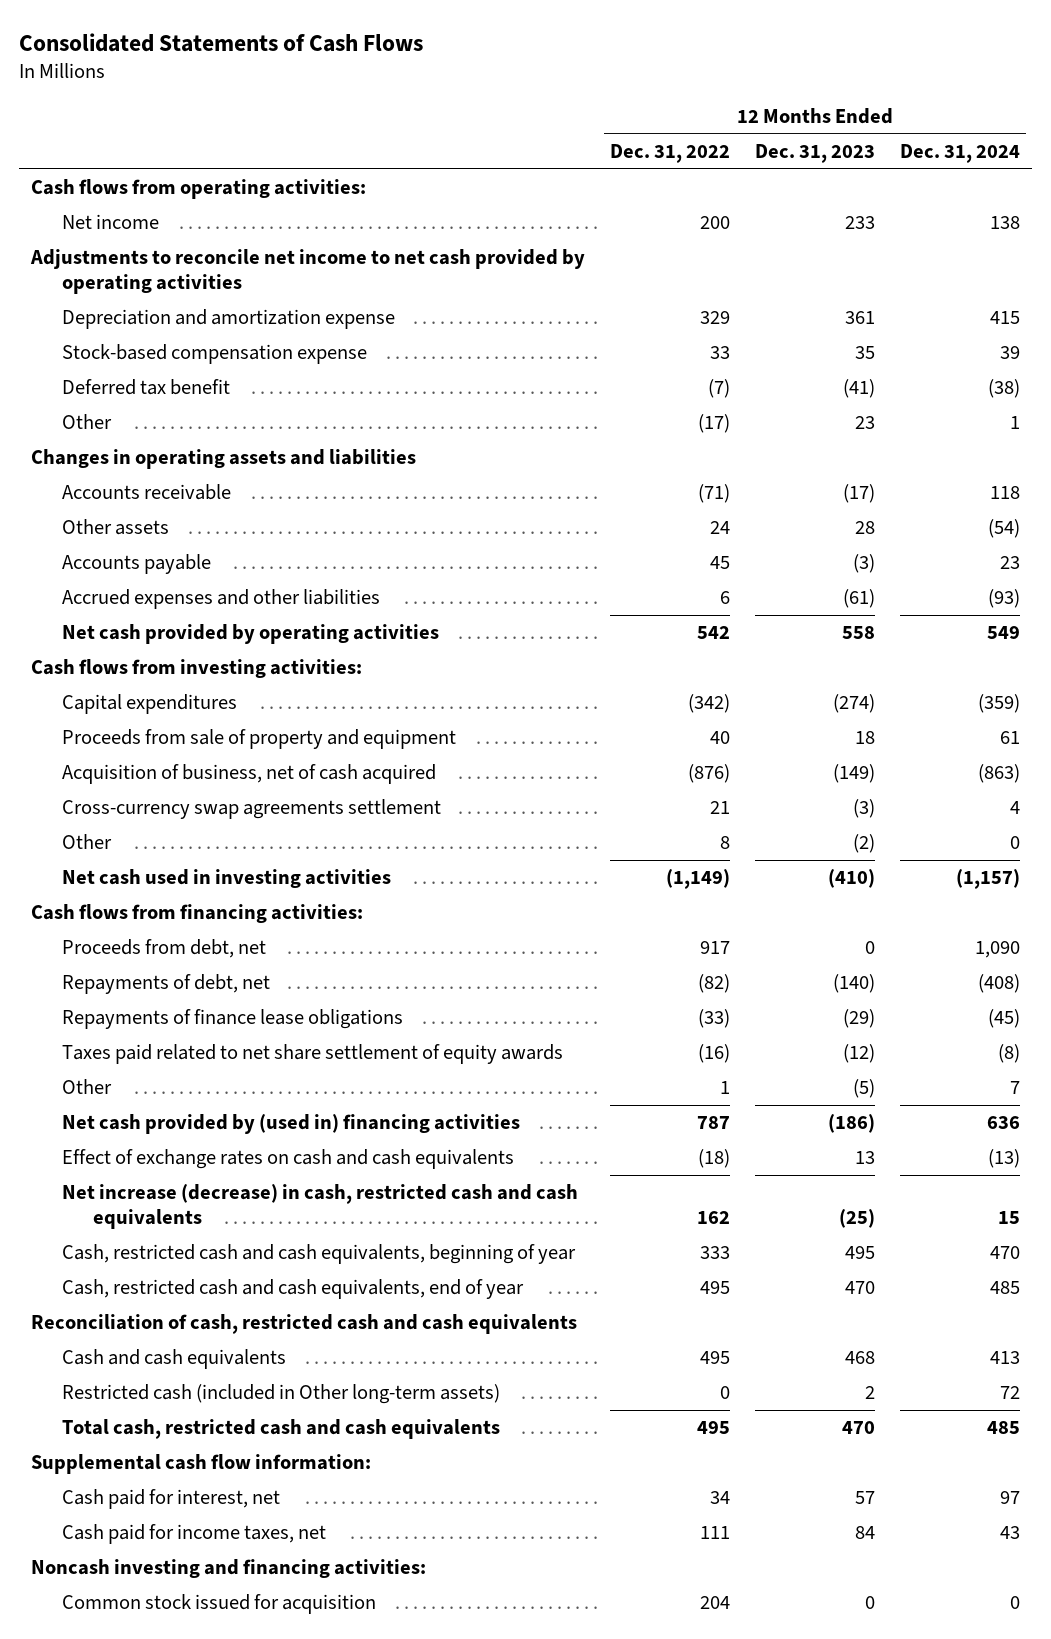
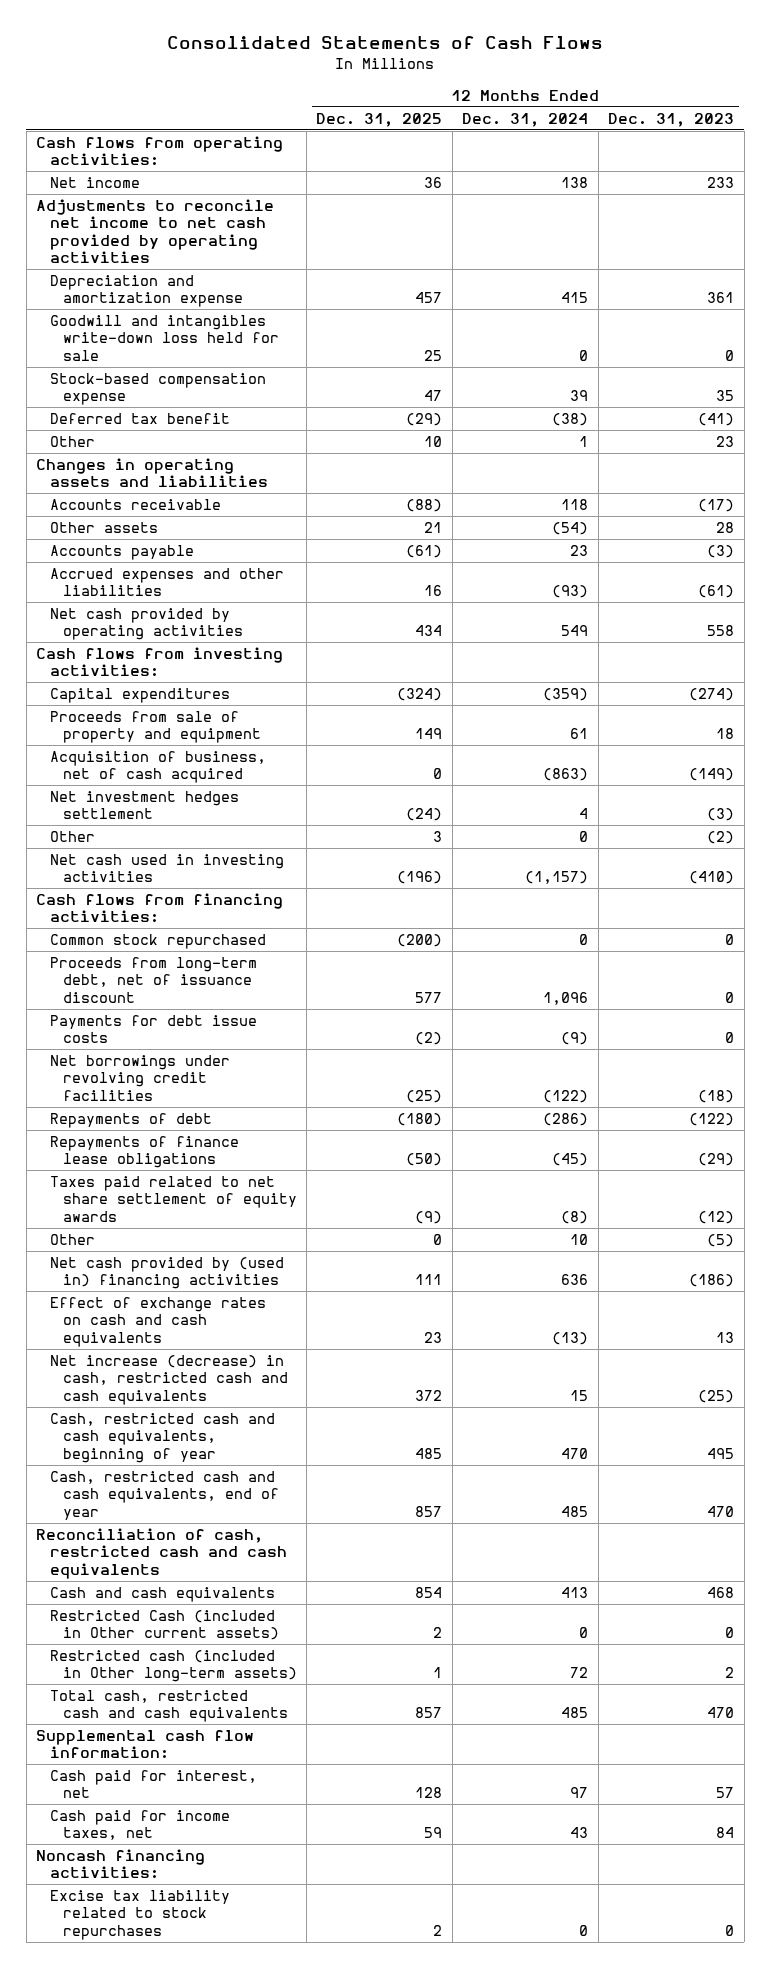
- | 12 Months Ended Dec. 31, 2022 | 12 Months Ended Dec. 31, 2023 | 12 Months Ended Dec. 31, 2024
+ | 12 Months Ended Dec. 31, 2025 | 12 Months Ended Dec. 31, 2024 | 12 Months Ended Dec. 31, 2023
+ Goodwill and intangibles write-down loss held for sale | 25 | 0 | 0
- Cross-currency swap agreements settlement | 21 | (3) | 4
+ Net investment hedges settlement | (24) | 4 | (3)
- Proceeds from debt, net | 917 | 0 | 1,090
- Repayments of debt, net | (82) | (140) | (408)
+ Common stock repurchased | (200) | 0 | 0
+ Proceeds from long-term debt, net of issuance discount | 577 | 1,096 | 0
+ Payments for debt issue costs | (2) | (9) | 0
+ Net borrowings under revolving credit facilities | (25) | (122) | (18)
+ Repayments of debt | (180) | (286) | (122)
- Other | 1 | (5) | 7
+ Other | 0 | 10 | (5)
+ Restricted Cash (included in Other current assets) | 2 | 0 | 0
- Noncash investing and financing activities:
- Common stock issued for acquisition | 204 | 0 | 0
+ Noncash financing activities:
+ Excise tax liability related to stock repurchases | 2 | 0 | 0

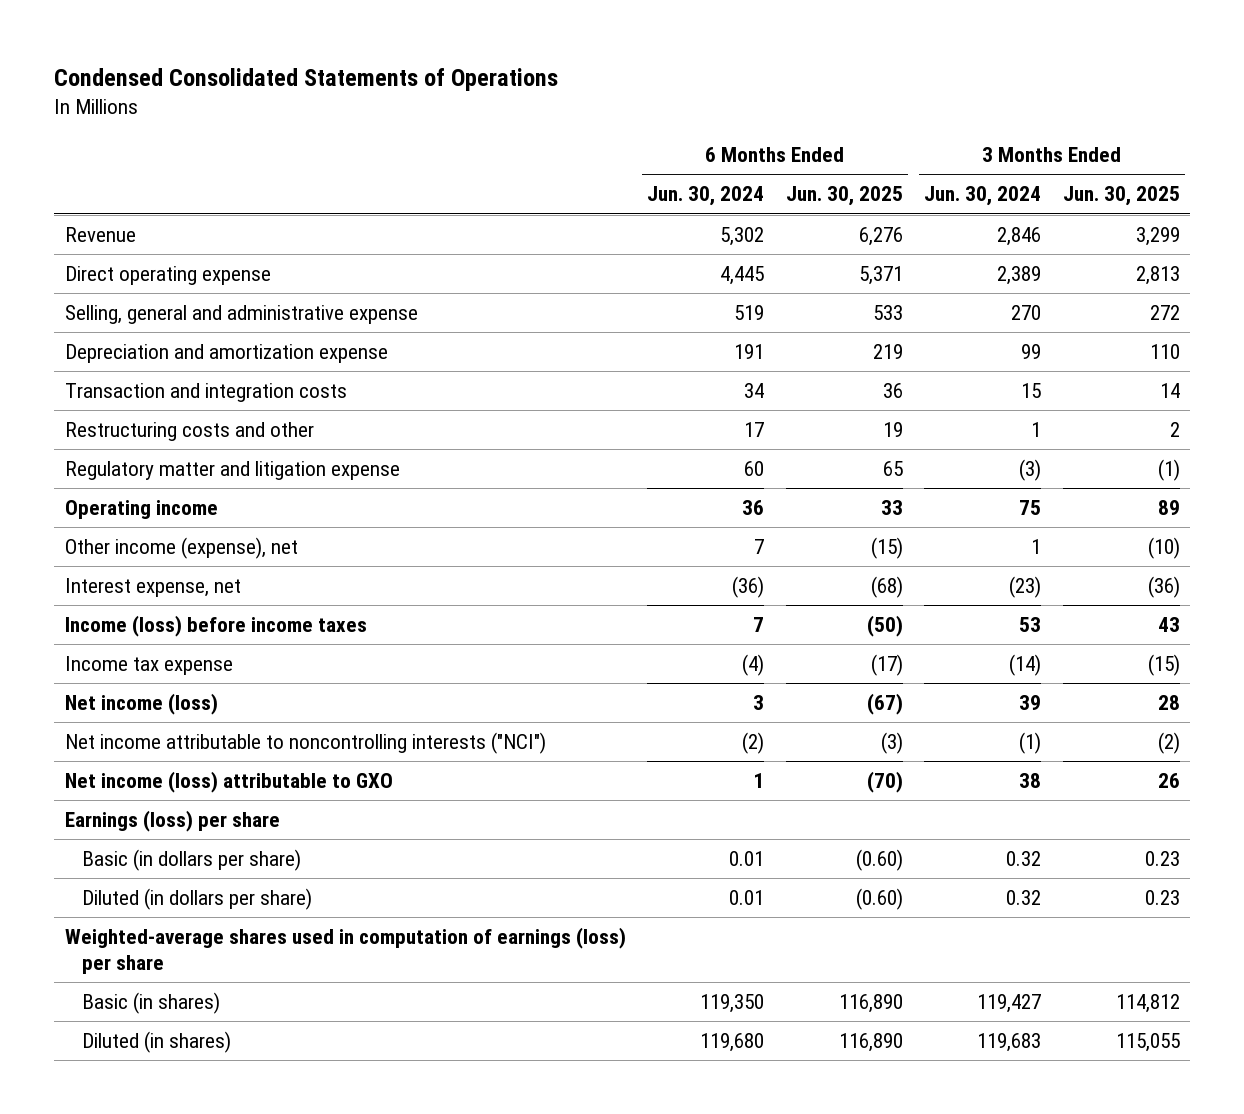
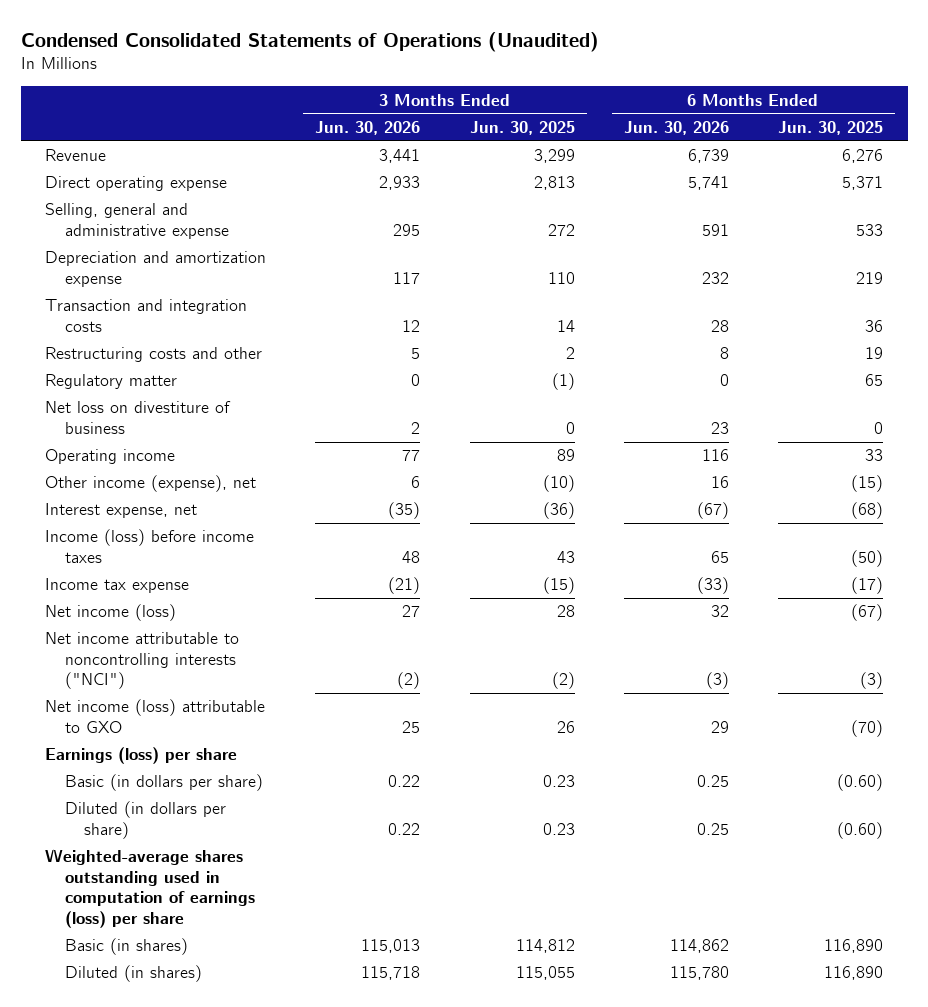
- Condensed Consolidated Statements of Operations
+ Condensed Consolidated Statements of Operations (Unaudited)
- | 6 Months Ended Jun. 30, 2024 | 6 Months Ended Jun. 30, 2025 | 3 Months Ended Jun. 30, 2024 | 3 Months Ended Jun. 30, 2025
+ | 3 Months Ended Jun. 30, 2026 | 3 Months Ended Jun. 30, 2025 | 6 Months Ended Jun. 30, 2026 | 6 Months Ended Jun. 30, 2025
- Regulatory matter and litigation expense | 60 | 65 | (3) | (1)
+ Regulatory matter | 0 | (1) | 0 | 65
+ Net loss on divestiture of business | 2 | 0 | 23 | 0
- Weighted-average shares used in computation of earnings (loss) per share
+ Weighted-average shares outstanding used in computation of earnings (loss) per share

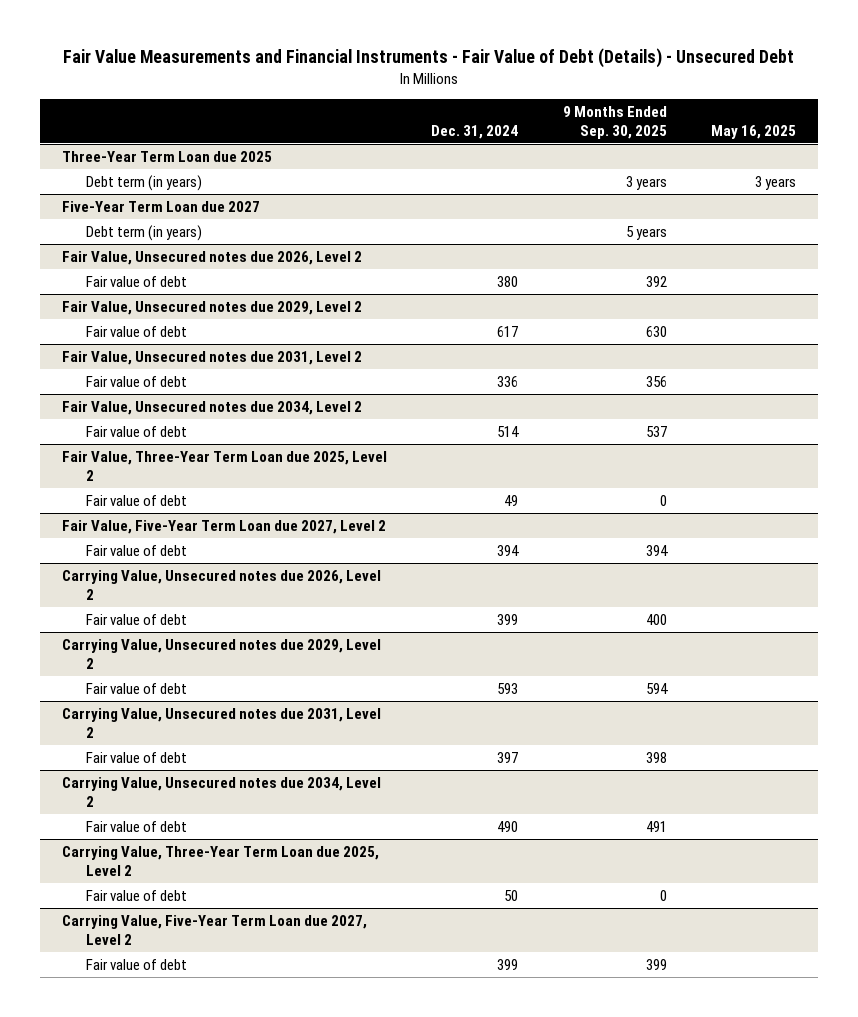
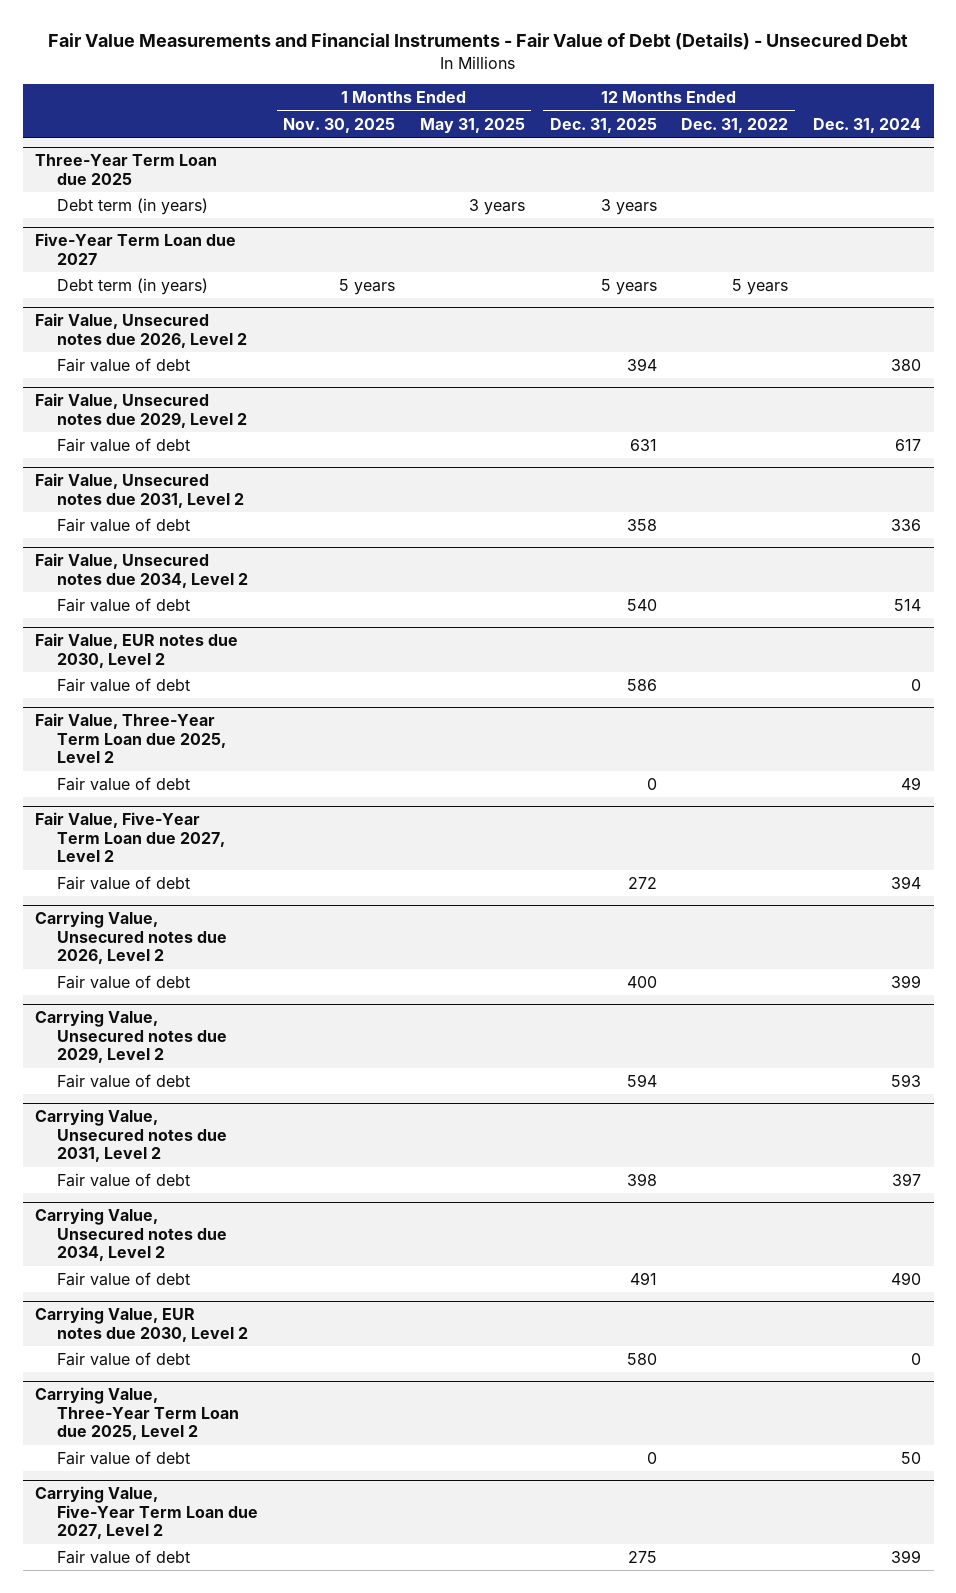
- | Dec. 31, 2024 | 9 Months Ended Sep. 30, 2025 | May 16, 2025
+ | 1 Months Ended Nov. 30, 2025 | 1 Months Ended May 31, 2025 | 12 Months Ended Dec. 31, 2025 | 12 Months Ended Dec. 31, 2022 | Dec. 31, 2024
+ Fair Value, EUR notes due 2030, Level 2
+ Fair value of debt | | | 586 | | 0
+ Carrying Value, EUR notes due 2030, Level 2
+ Fair value of debt | | | 580 | | 0

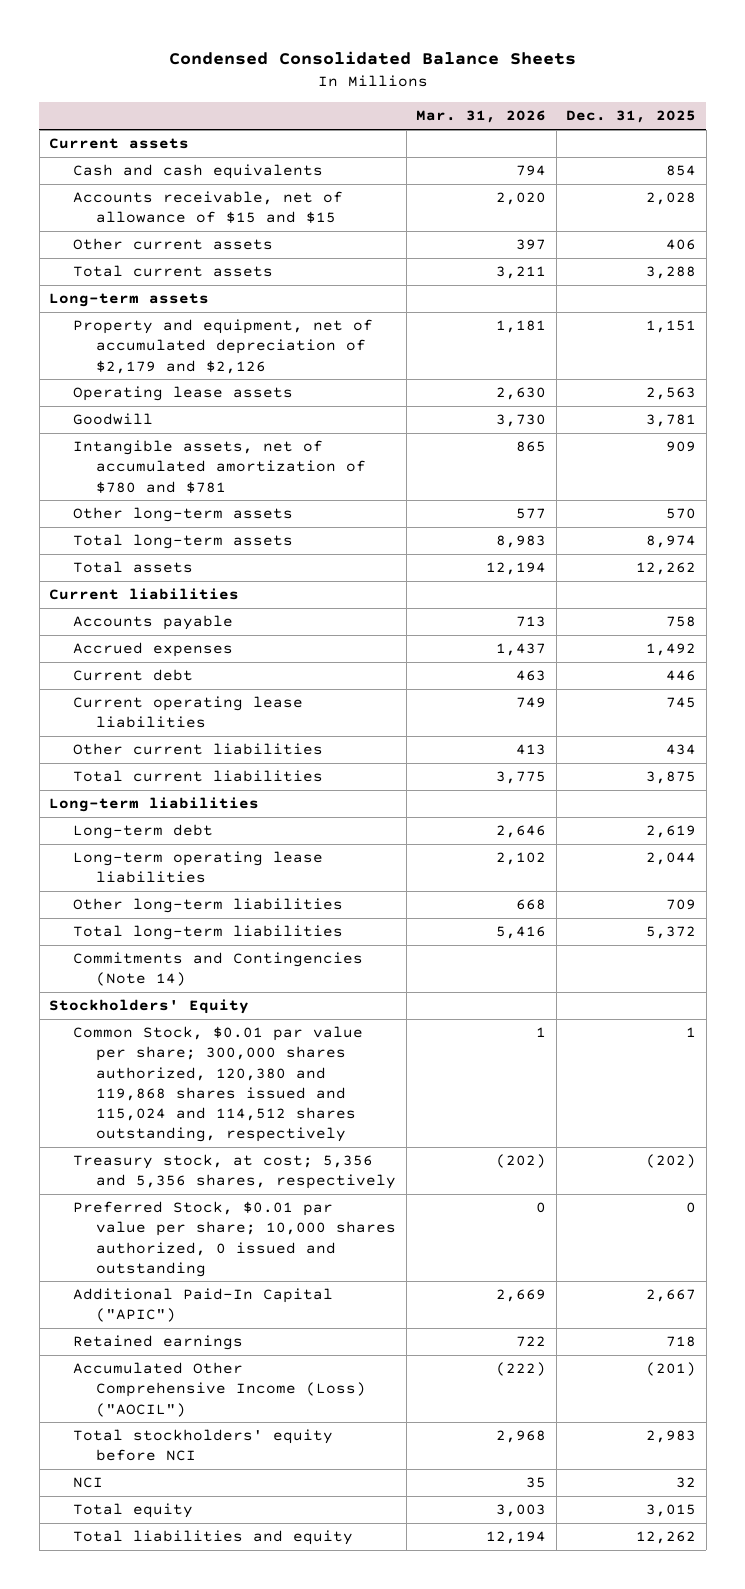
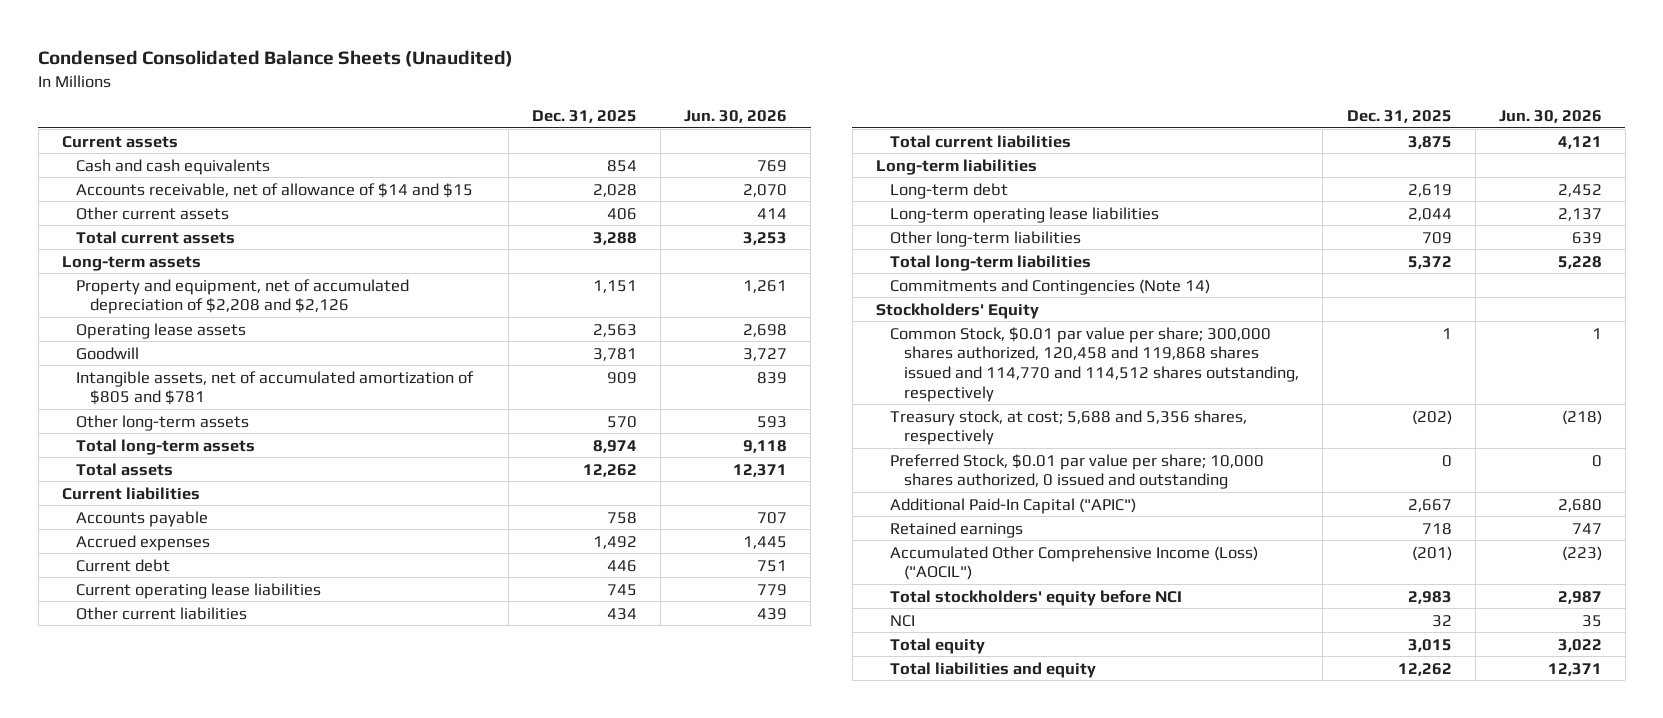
- Condensed Consolidated Balance Sheets
+ Condensed Consolidated Balance Sheets (Unaudited)
- | Mar. 31, 2026 | Dec. 31, 2025
+ | Dec. 31, 2025 | Jun. 30, 2026
- Accounts receivable, net of allowance of $15 and $15 | 2,020 | 2,028
+ Accounts receivable, net of allowance of $14 and $15 | 2,028 | 2,070
- Property and equipment, net of accumulated depreciation of $2,179 and $2,126 | 1,181 | 1,151
+ Property and equipment, net of accumulated depreciation of $2,208 and $2,126 | 1,151 | 1,261
- Intangible assets, net of accumulated amortization of $780 and $781 | 865 | 909
+ Intangible assets, net of accumulated amortization of $805 and $781 | 909 | 839
- Common Stock, $0.01 par value per share; 300,000 shares authorized, 120,380 and 119,868 shares issued and 115,024 and 114,512 shares outstanding, respectively | 1 | 1
- Treasury stock, at cost; 5,356 and 5,356 shares, respectively | (202) | (202)
+ Common Stock, $0.01 par value per share; 300,000 shares authorized, 120,458 and 119,868 shares issued and 114,770 and 114,512 shares outstanding, respectively | 1 | 1
+ Treasury stock, at cost; 5,688 and 5,356 shares, respectively | (202) | (218)

